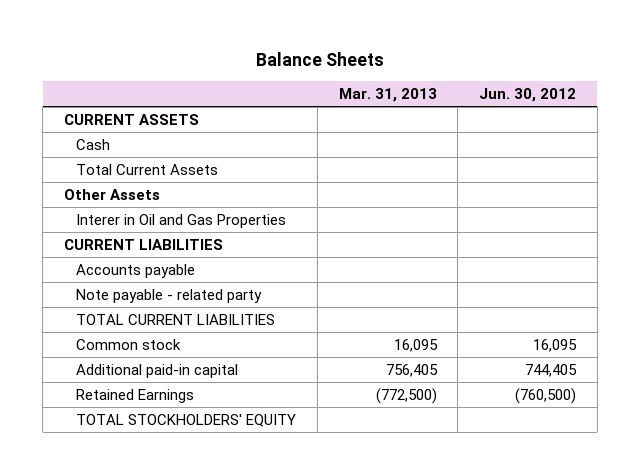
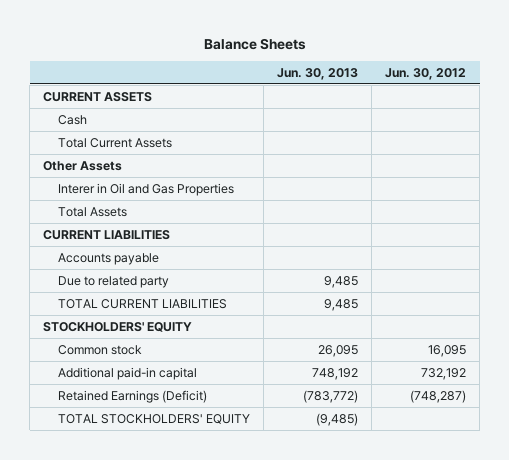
- | Mar. 31, 2013 | Jun. 30, 2012
+ | Jun. 30, 2013 | Jun. 30, 2012
+ Total Assets
- Note payable - related party
+ Due to related party | 9,485 |
+ STOCKHOLDERS' EQUITY
- Additional paid-in capital | 756,405 | 744,405
- Retained Earnings | (772,500) | (760,500)
+ Additional paid-in capital | 748,192 | 732,192
+ Retained Earnings (Deficit) | (783,772) | (748,287)

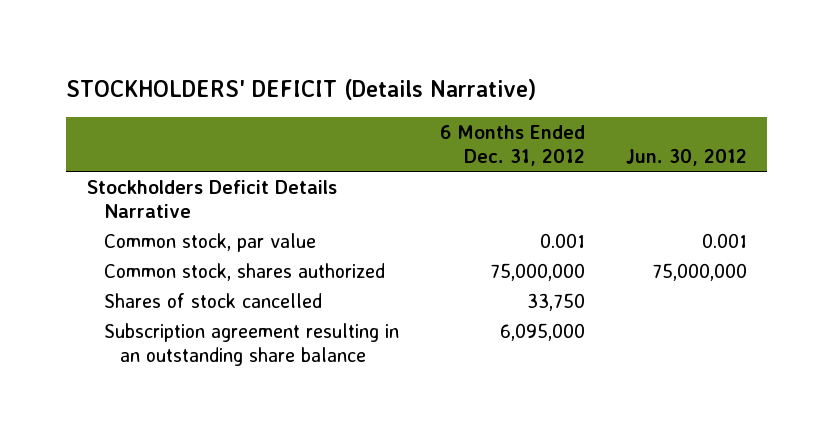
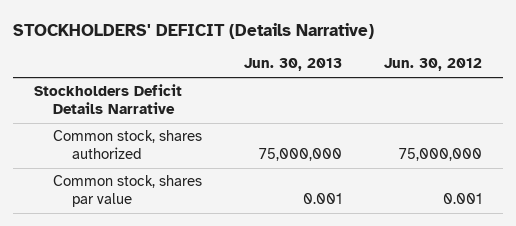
- | 6 Months Ended Dec. 31, 2012 | Jun. 30, 2012
+ | Jun. 30, 2013 | Jun. 30, 2012
- Common stock, par value | 0.001 | 0.001
- Shares of stock cancelled | 33,750 |
- Subscription agreement resulting in an outstanding share balance | 6,095,000 |
+ Common stock, shares par value | 0.001 | 0.001

